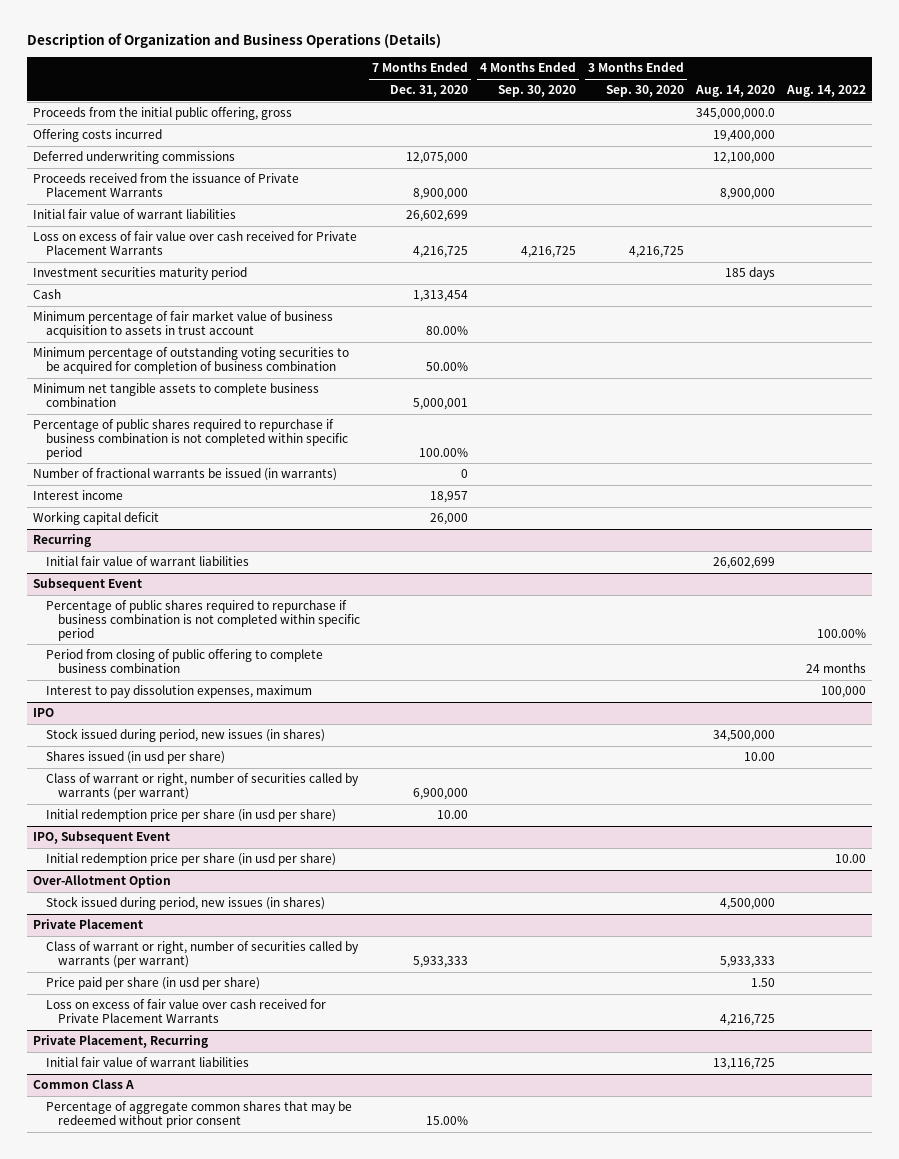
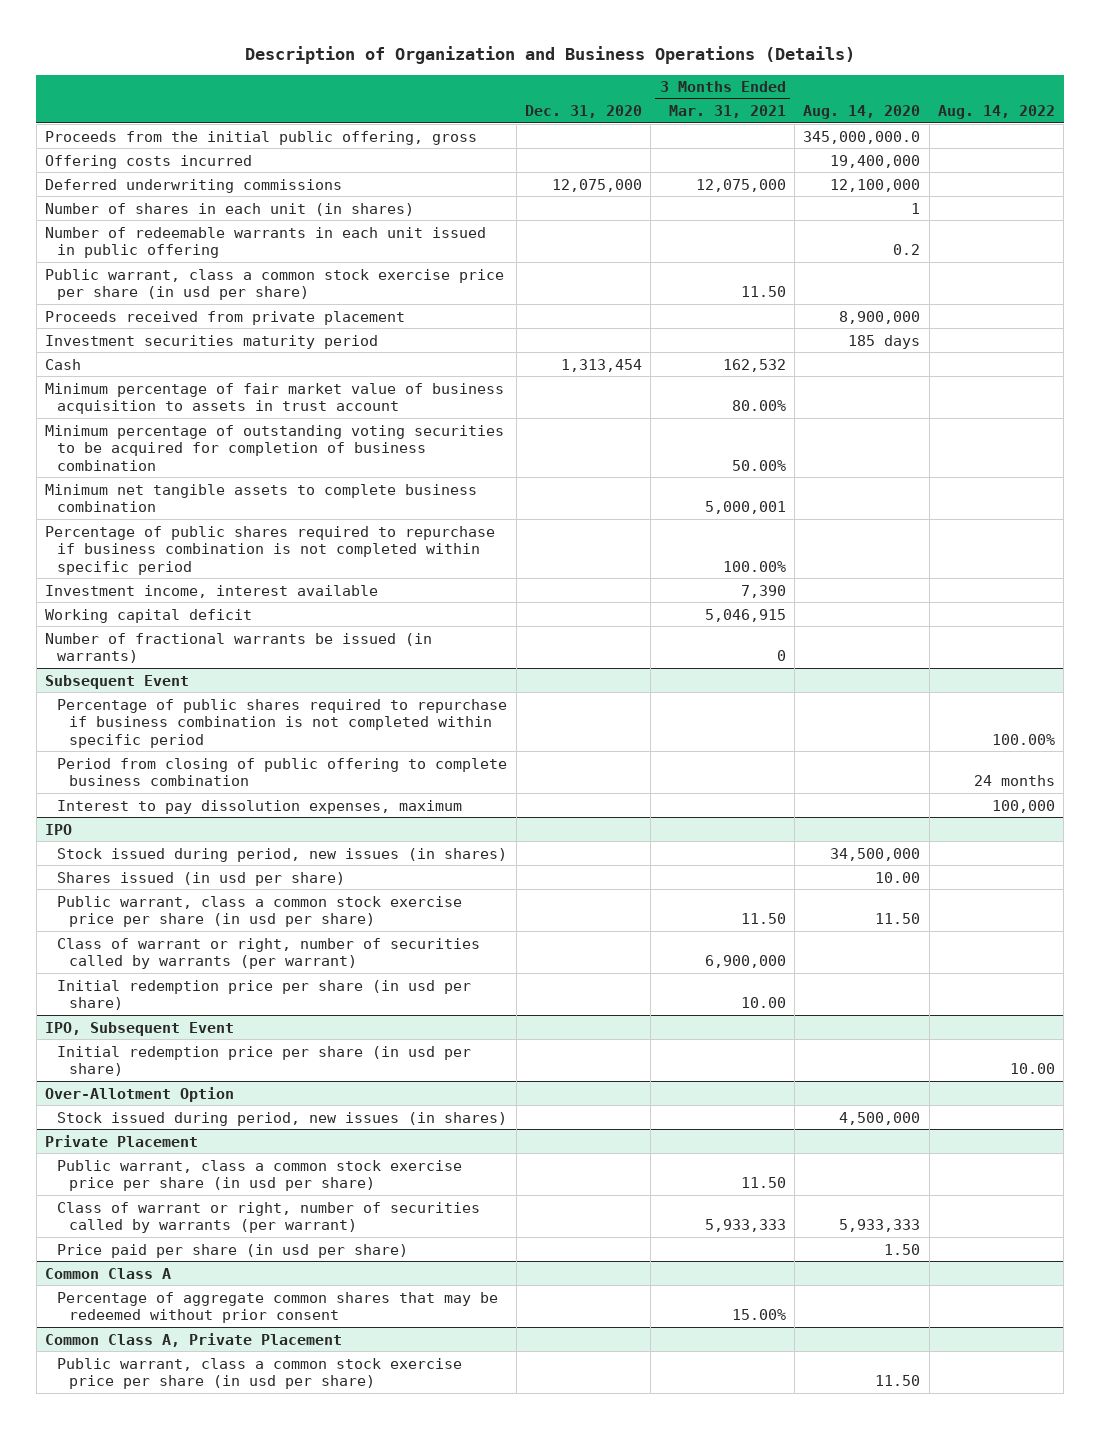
- | 7 Months Ended Dec. 31, 2020 | 4 Months Ended Sep. 30, 2020 | 3 Months Ended Sep. 30, 2020 | Aug. 14, 2020 | Aug. 14, 2022
+ | Dec. 31, 2020 | 3 Months Ended Mar. 31, 2021 | Aug. 14, 2020 | Aug. 14, 2022
- Proceeds received from the issuance of Private Placement Warrants | 8,900,000 | | | 8,900,000 |
- Initial fair value of warrant liabilities | 26,602,699 | | | |
- Loss on excess of fair value over cash received for Private Placement Warrants | 4,216,725 | 4,216,725 | 4,216,725 | |
+ Number of shares in each unit (in shares) | | | 1 |
+ Number of redeemable warrants in each unit issued in public offering | | | 0.2 |
+ Public warrant, class a common stock exercise price per share (in usd per share) | | 11.50 | |
+ Proceeds received from private placement | | | 8,900,000 |
- Interest income | 18,957 | | | |
+ Investment income, interest available | | 7,390 | |
- Recurring
- Initial fair value of warrant liabilities | | | | 26,602,699 |
moved down: Number of fractional warrants be issued (in warrants) | | 0 | |
@ IPO
+ Public warrant, class a common stock exercise price per share (in usd per share) | | 11.50 | 11.50 |
@ Private Placement
+ Public warrant, class a common stock exercise price per share (in usd per share) | | 11.50 | |
- Loss on excess of fair value over cash received for Private Placement Warrants | | | | 4,216,725 |
- Private Placement, Recurring
- Initial fair value of warrant liabilities | | | | 13,116,725 |
+ Common Class A, Private Placement
+ Public warrant, class a common stock exercise price per share (in usd per share) | | | 11.50 |

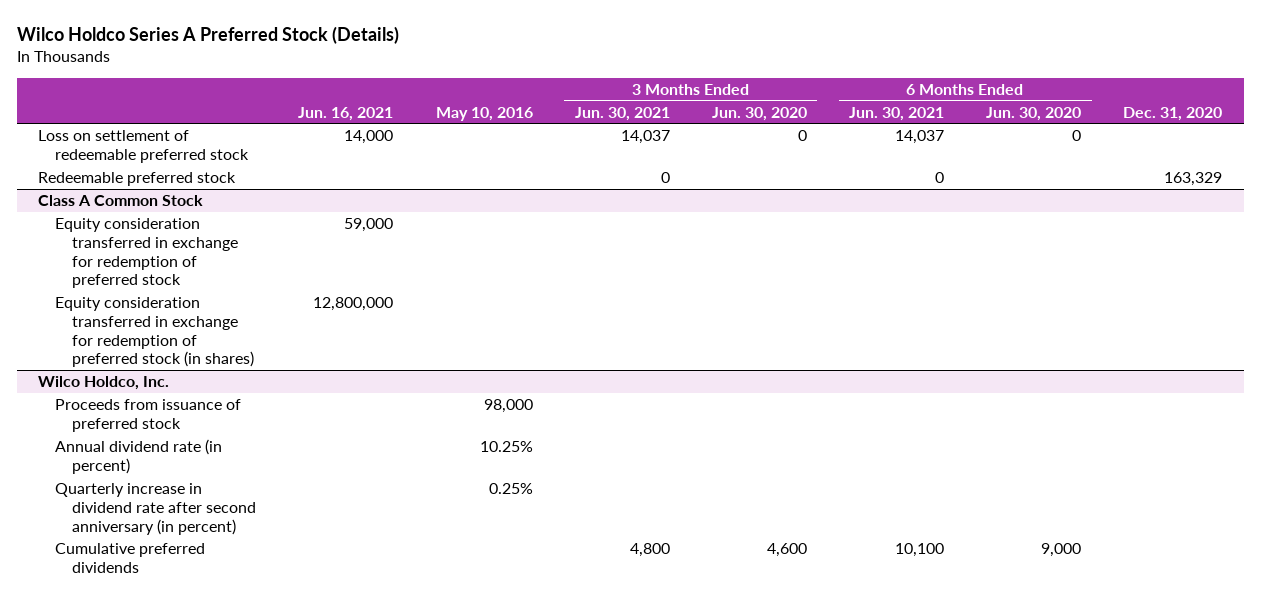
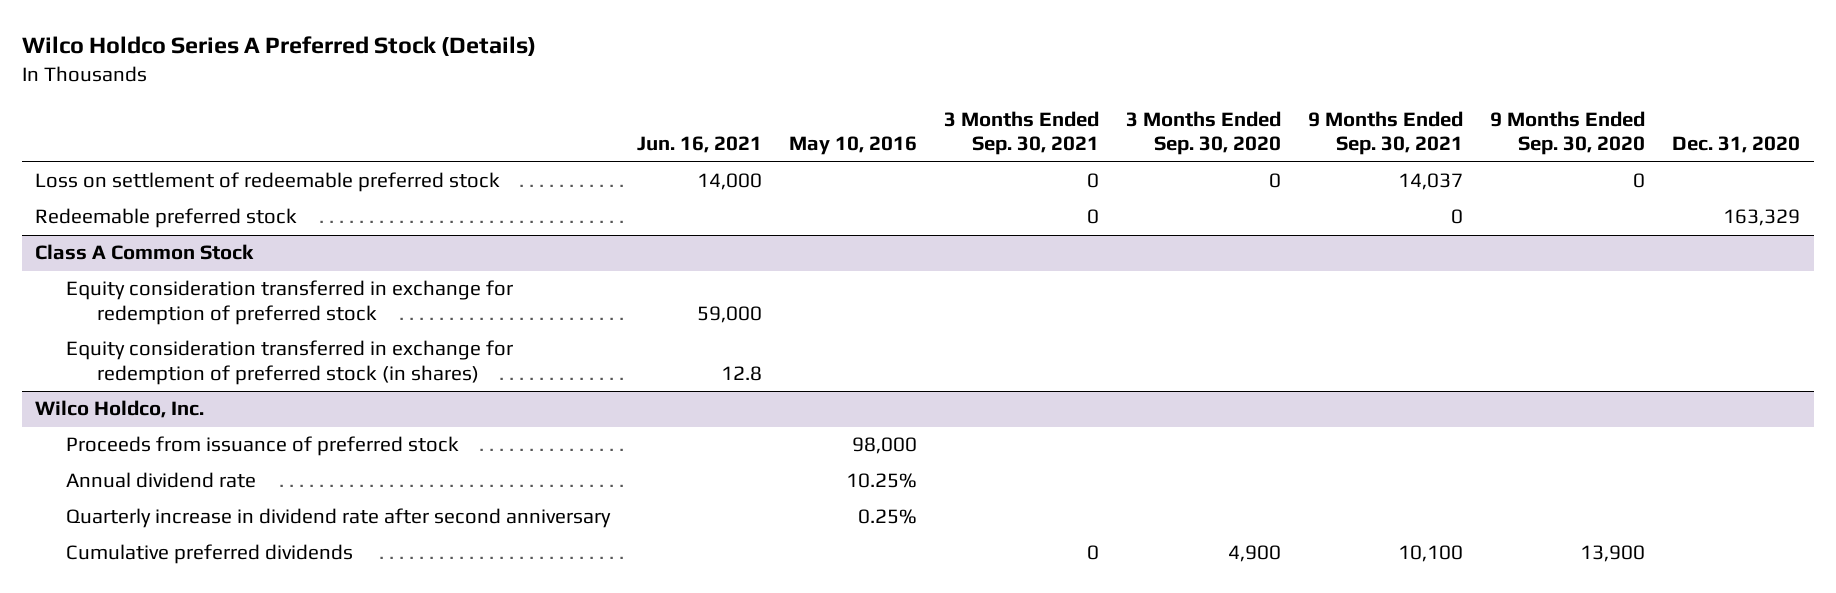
- | Jun. 16, 2021 | May 10, 2016 | 3 Months Ended Jun. 30, 2021 | 3 Months Ended Jun. 30, 2020 | 6 Months Ended Jun. 30, 2021 | 6 Months Ended Jun. 30, 2020 | Dec. 31, 2020
+ | Jun. 16, 2021 | May 10, 2016 | 3 Months Ended Sep. 30, 2021 | 3 Months Ended Sep. 30, 2020 | 9 Months Ended Sep. 30, 2021 | 9 Months Ended Sep. 30, 2020 | Dec. 31, 2020
@ Class A Common Stock
- Equity consideration transferred in exchange for redemption of preferred stock (in shares) | 12,800,000 | | | | | |
+ Equity consideration transferred in exchange for redemption of preferred stock (in shares) | 12.8 | | | | | |
@ Wilco Holdco, Inc.
- Annual dividend rate (in percent) | | 10.25% | | | | |
- Quarterly increase in dividend rate after second anniversary (in percent) | | 0.25% | | | | |
+ Annual dividend rate | | 10.25% | | | | |
+ Quarterly increase in dividend rate after second anniversary | | 0.25% | | | | |

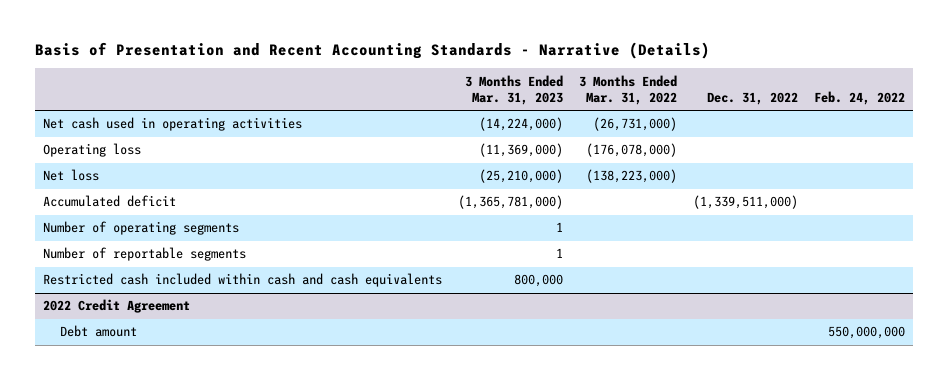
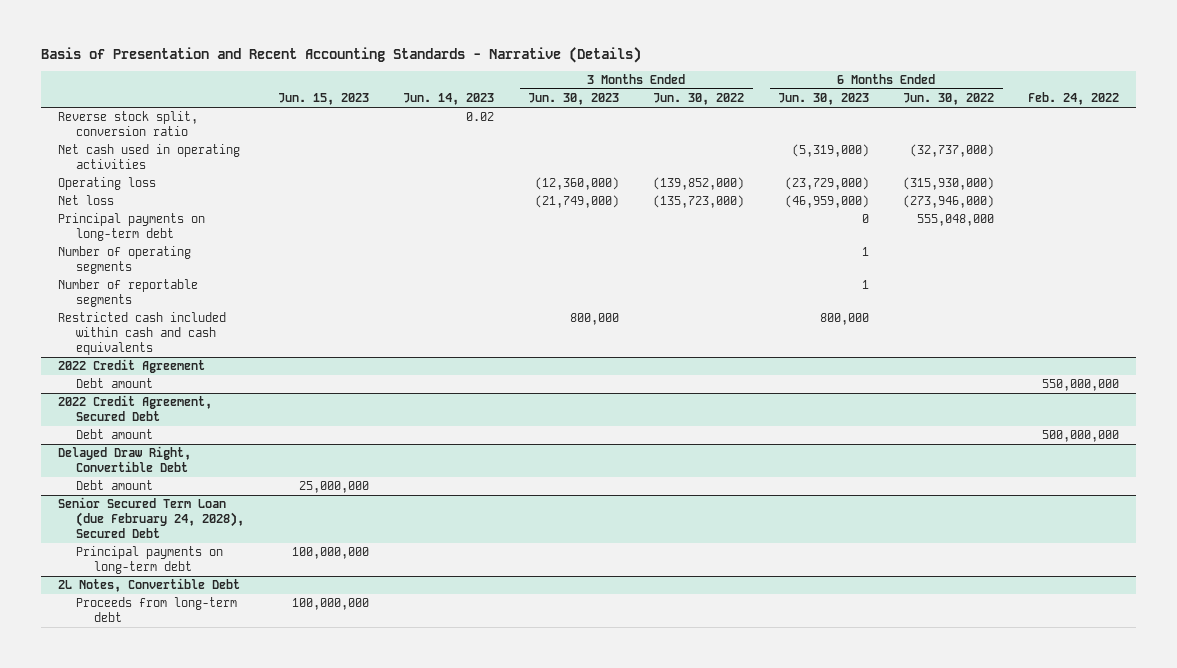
- | 3 Months Ended Mar. 31, 2023 | 3 Months Ended Mar. 31, 2022 | Dec. 31, 2022 | Feb. 24, 2022
+ | Jun. 15, 2023 | Jun. 14, 2023 | 3 Months Ended Jun. 30, 2023 | 3 Months Ended Jun. 30, 2022 | 6 Months Ended Jun. 30, 2023 | 6 Months Ended Jun. 30, 2022 | Feb. 24, 2022
+ Reverse stock split, conversion ratio | | 0.02 | | | | |
- Accumulated deficit | (1,365,781,000) | | (1,339,511,000) |
+ Principal payments on long-term debt | | | | | 0 | 555,048,000 |
+ 2022 Credit Agreement, Secured Debt
+ Debt amount | | | | | | | 500,000,000
+ Delayed Draw Right, Convertible Debt
+ Debt amount | 25,000,000 | | | | | |
+ Senior Secured Term Loan (due February 24, 2028), Secured Debt
+ Principal payments on long-term debt | 100,000,000 | | | | | |
+ 2L Notes, Convertible Debt
+ Proceeds from long-term debt | 100,000,000 | | | | | |

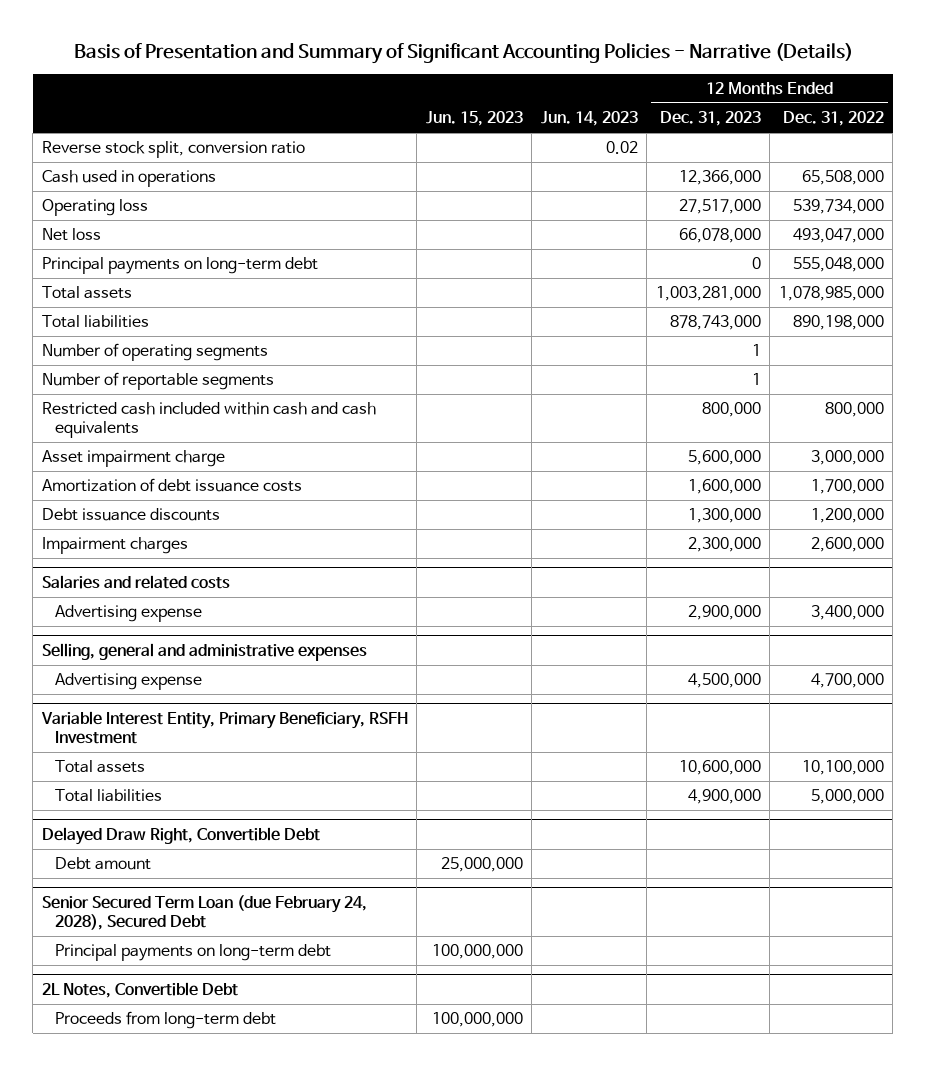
- Basis of Presentation and Recent Accounting Standards - Narrative (Details)
+ Basis of Presentation and Summary of Significant Accounting Policies - Narrative (Details)
- | Jun. 15, 2023 | Jun. 14, 2023 | 3 Months Ended Jun. 30, 2023 | 3 Months Ended Jun. 30, 2022 | 6 Months Ended Jun. 30, 2023 | 6 Months Ended Jun. 30, 2022 | Feb. 24, 2022
+ | Jun. 15, 2023 | Jun. 14, 2023 | 12 Months Ended Dec. 31, 2023 | 12 Months Ended Dec. 31, 2022
- Net cash used in operating activities | | | | | (5,319,000) | (32,737,000) |
+ Cash used in operations | | | 12,366,000 | 65,508,000
+ Total assets | | | 1,003,281,000 | 1,078,985,000
+ Total liabilities | | | 878,743,000 | 890,198,000
- 2022 Credit Agreement
- Debt amount | | | | | | | 550,000,000
- 2022 Credit Agreement, Secured Debt
- Debt amount | | | | | | | 500,000,000
+ Asset impairment charge | | | 5,600,000 | 3,000,000
+ Amortization of debt issuance costs | | | 1,600,000 | 1,700,000
+ Debt issuance discounts | | | 1,300,000 | 1,200,000
+ Impairment charges | | | 2,300,000 | 2,600,000
+ Salaries and related costs
+ Advertising expense | | | 2,900,000 | 3,400,000
+ Selling, general and administrative expenses
+ Advertising expense | | | 4,500,000 | 4,700,000
+ Variable Interest Entity, Primary Beneficiary, RSFH Investment
+ Total assets | | | 10,600,000 | 10,100,000
+ Total liabilities | | | 4,900,000 | 5,000,000

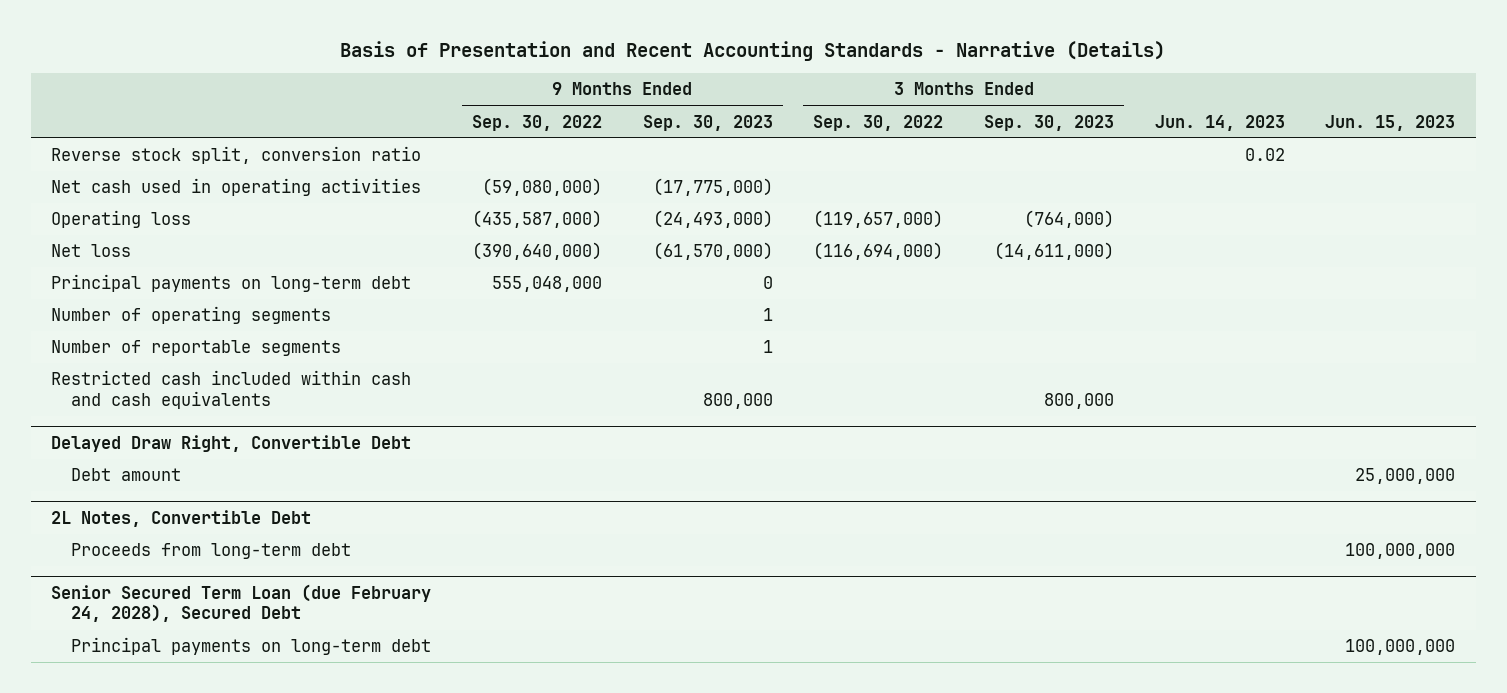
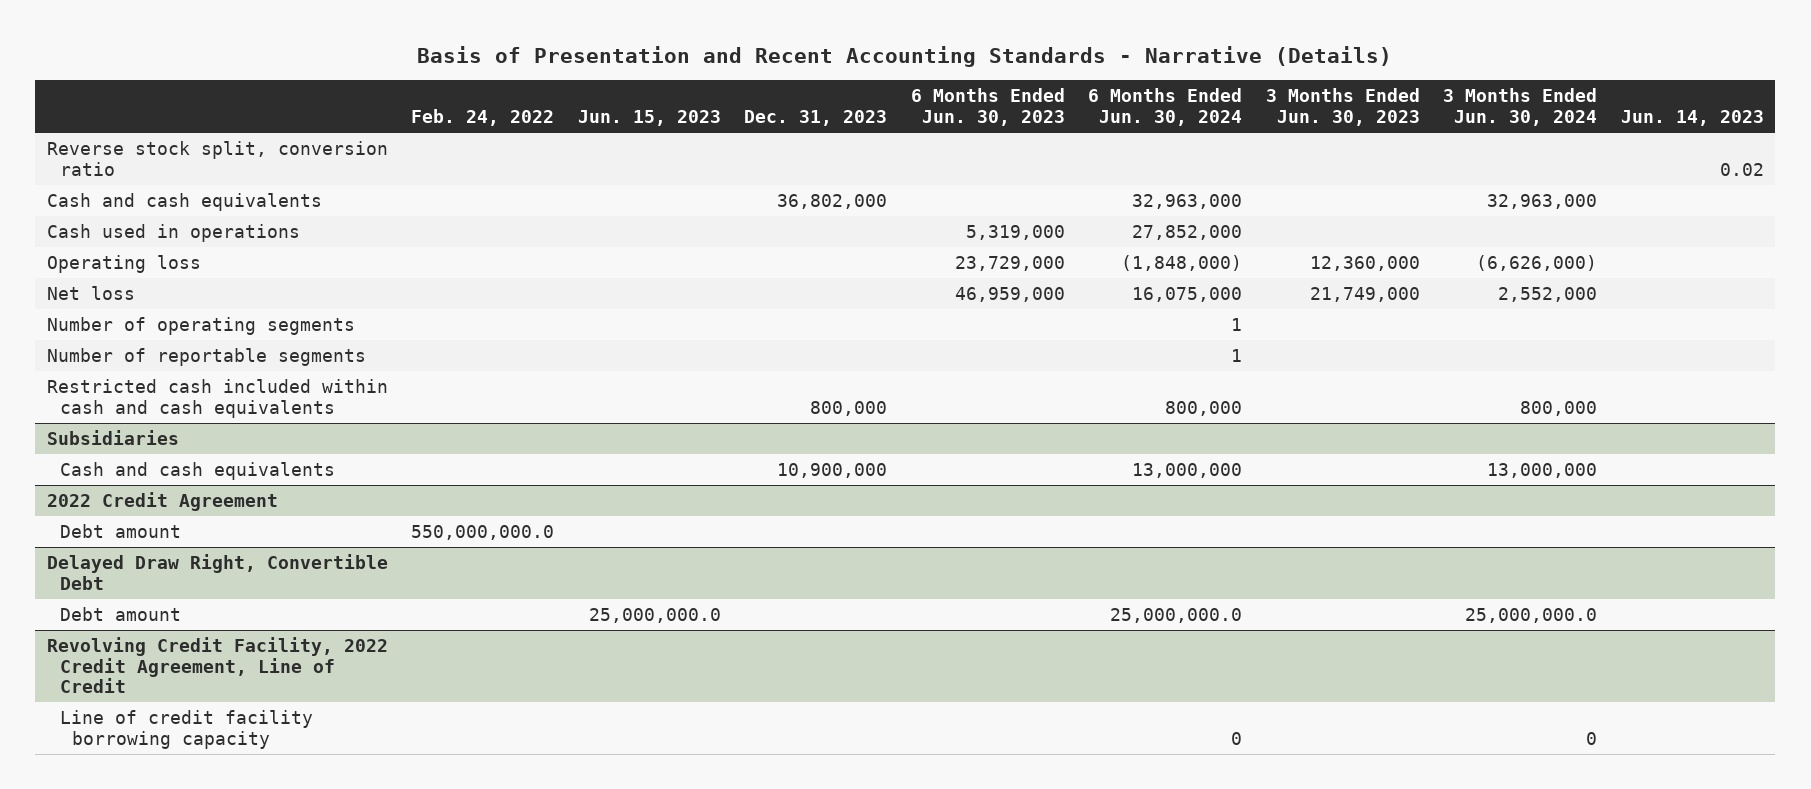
- | 9 Months Ended Sep. 30, 2022 | 9 Months Ended Sep. 30, 2023 | 3 Months Ended Sep. 30, 2022 | 3 Months Ended Sep. 30, 2023 | Jun. 14, 2023 | Jun. 15, 2023
+ | Feb. 24, 2022 | Jun. 15, 2023 | Dec. 31, 2023 | 6 Months Ended Jun. 30, 2023 | 6 Months Ended Jun. 30, 2024 | 3 Months Ended Jun. 30, 2023 | 3 Months Ended Jun. 30, 2024 | Jun. 14, 2023
- Net cash used in operating activities | (59,080,000) | (17,775,000) | | | |
+ Cash and cash equivalents | | | 36,802,000 | | 32,963,000 | | 32,963,000 |
+ Cash used in operations | | | | 5,319,000 | 27,852,000 | | |
- Principal payments on long-term debt | 555,048,000 | 0 | | | |
+ Subsidiaries
+ Cash and cash equivalents | | | 10,900,000 | | 13,000,000 | | 13,000,000 |
+ 2022 Credit Agreement
+ Debt amount | 550,000,000.0 | | | | | | |
@ Delayed Draw Right, Convertible Debt
- Debt amount | | | | | | 25,000,000
- 2L Notes, Convertible Debt
- Proceeds from long-term debt | | | | | | 100,000,000
- Senior Secured Term Loan (due February 24, 2028), Secured Debt
- Principal payments on long-term debt | | | | | | 100,000,000
@ Delayed Draw Right, Convertible Debt
+ Debt amount | | 25,000,000.0 | | | 25,000,000.0 | | 25,000,000.0 |
+ Revolving Credit Facility, 2022 Credit Agreement, Line of Credit
+ Line of credit facility borrowing capacity | | | | | 0 | | 0 |

